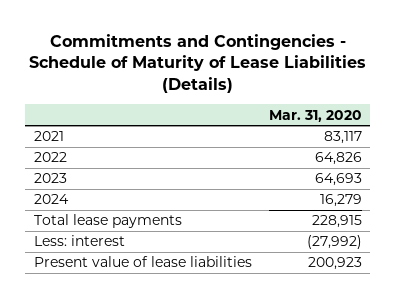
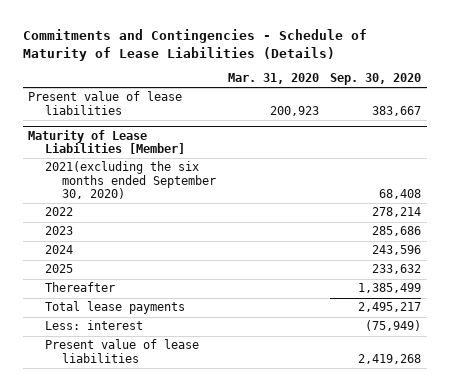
- | Mar. 31, 2020
+ | Mar. 31, 2020 | Sep. 30, 2020
- 2021 | 83,117
- 2022 | 64,826
- 2023 | 64,693
- 2024 | 16,279
- Total lease payments | 228,915
- Less: interest | (27,992)
+ Maturity of Lease Liabilities [Member]
+ 2021(excluding the six months ended September 30, 2020) | | 68,408
+ 2022 | | 278,214
+ 2023 | | 285,686
+ 2024 | | 243,596
+ 2025 | | 233,632
+ Thereafter | | 1,385,499
+ Total lease payments | | 2,495,217
+ Less: interest | | (75,949)
+ Present value of lease liabilities | | 2,419,268

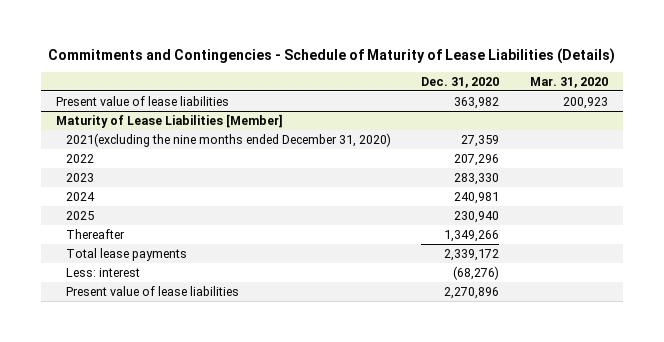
- | Mar. 31, 2020 | Sep. 30, 2020
+ | Dec. 31, 2020 | Mar. 31, 2020
@ Maturity of Lease Liabilities [Member]
- 2021(excluding the six months ended September 30, 2020) | | 68,408
+ 2021(excluding the nine months ended December 31, 2020) | 27,359 |

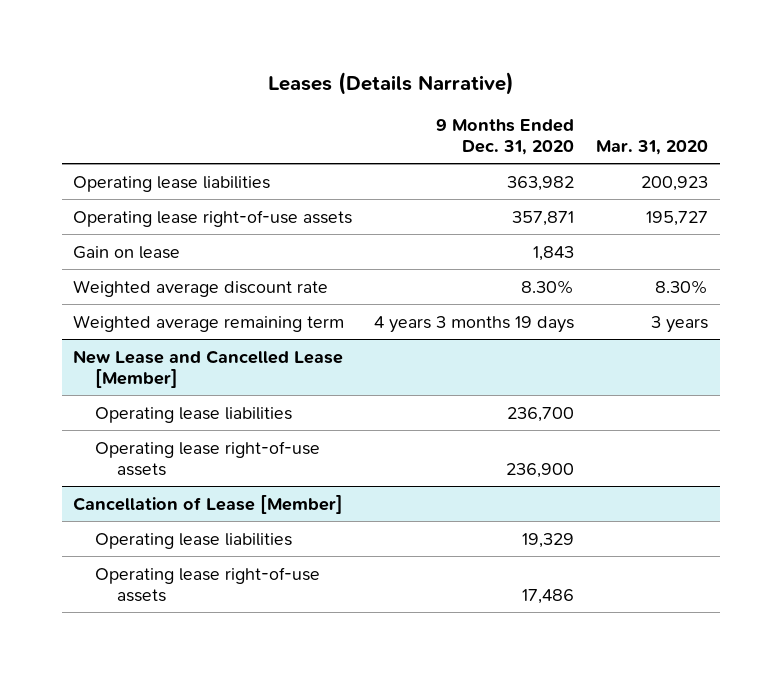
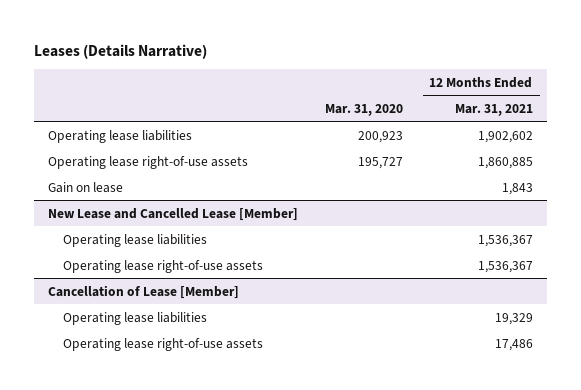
- | 9 Months Ended Dec. 31, 2020 | Mar. 31, 2020
+ | Mar. 31, 2020 | 12 Months Ended Mar. 31, 2021
- Weighted average discount rate | 8.30% | 8.30%
- Weighted average remaining term | 4 years 3 months 19 days | 3 years

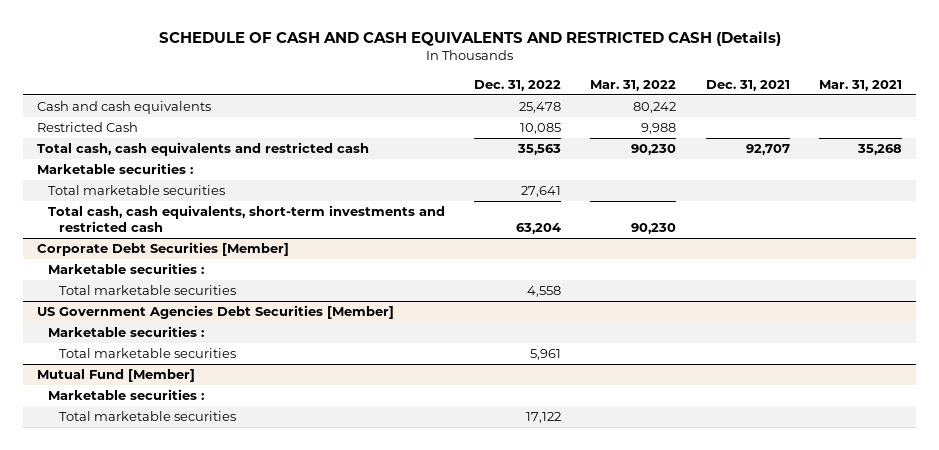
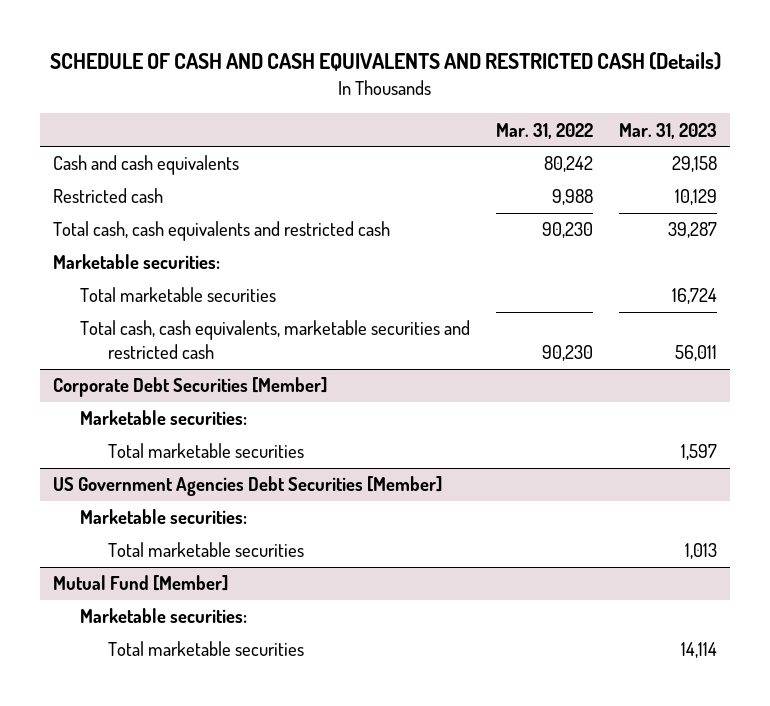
- | Dec. 31, 2022 | Mar. 31, 2022 | Dec. 31, 2021 | Mar. 31, 2021
+ | Mar. 31, 2022 | Mar. 31, 2023
- Restricted Cash | 10,085 | 9,988 | |
+ Restricted cash | 9,988 | 10,129
- Marketable securities :
+ Marketable securities:
- Total cash, cash equivalents, short-term investments and restricted cash | 63,204 | 90,230 | |
+ Total cash, cash equivalents, marketable securities and restricted cash | 90,230 | 56,011
@ Corporate Debt Securities [Member]
- Marketable securities :
+ Marketable securities:
@ US Government Agencies Debt Securities [Member]
- Marketable securities :
+ Marketable securities:
@ Mutual Fund [Member]
- Marketable securities :
+ Marketable securities:

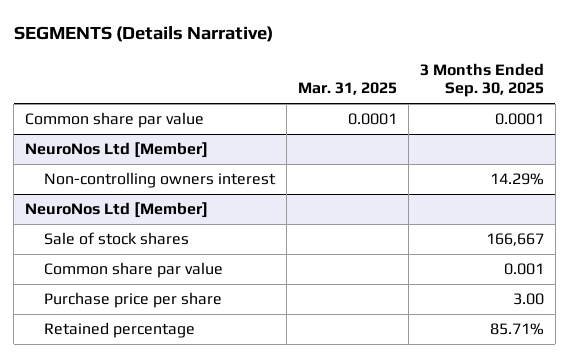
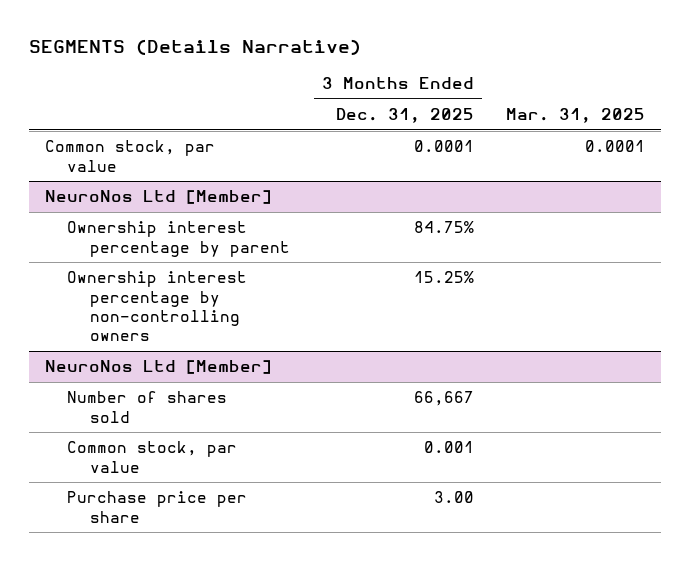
- | Mar. 31, 2025 | 3 Months Ended Sep. 30, 2025
+ | 3 Months Ended Dec. 31, 2025 | Mar. 31, 2025
- Common share par value | 0.0001 | 0.0001
+ Common stock, par value | 0.0001 | 0.0001
@ NeuroNos Ltd [Member]
- Non-controlling owners interest | | 14.29%
+ Ownership interest percentage by parent | 84.75% |
+ Ownership interest percentage by non-controlling owners | 15.25% |
- Sale of stock shares | | 166,667
- Common share par value | | 0.001
+ Number of shares sold | 66,667 |
+ Common stock, par value | 0.001 |
- Retained percentage | | 85.71%

